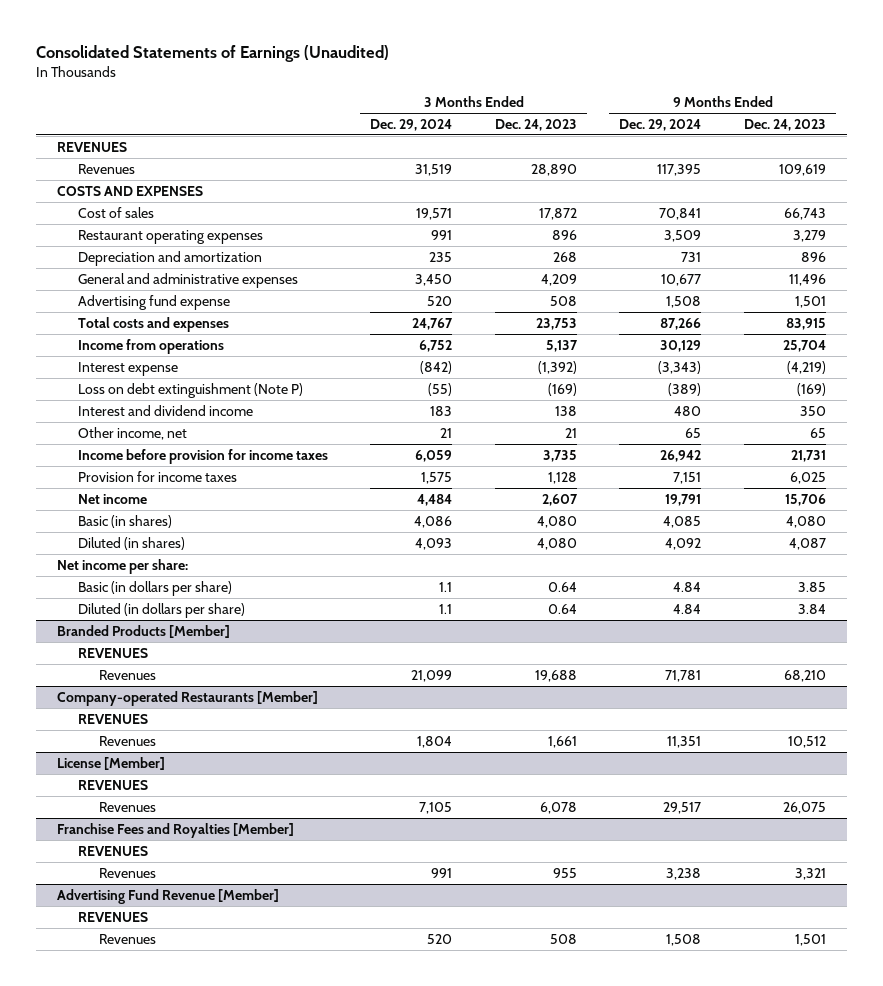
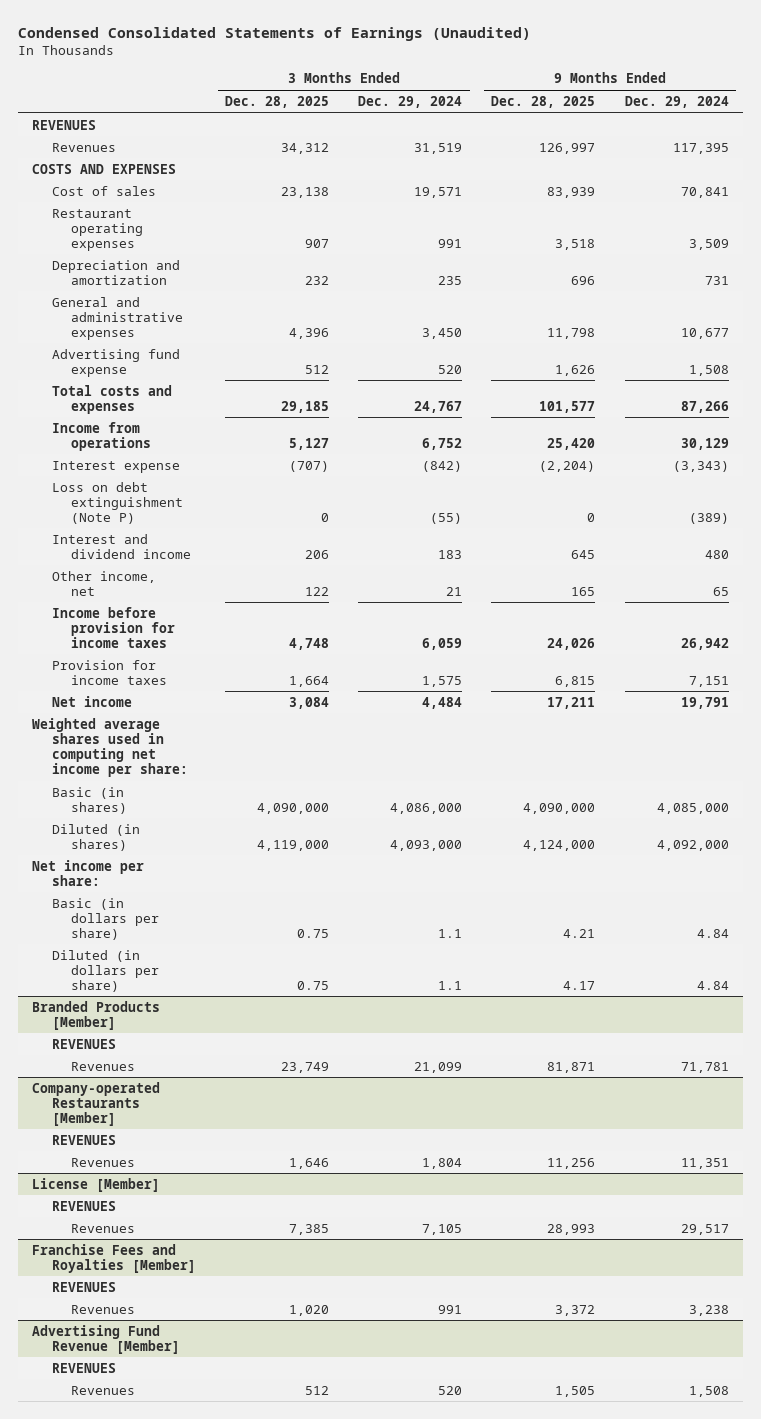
- Consolidated Statements of Earnings (Unaudited)
+ Condensed Consolidated Statements of Earnings (Unaudited)
- | 3 Months Ended Dec. 29, 2024 | 3 Months Ended Dec. 24, 2023 | 9 Months Ended Dec. 29, 2024 | 9 Months Ended Dec. 24, 2023
+ | 3 Months Ended Dec. 28, 2025 | 3 Months Ended Dec. 29, 2024 | 9 Months Ended Dec. 28, 2025 | 9 Months Ended Dec. 29, 2024
- Basic (in shares) | 4,086 | 4,080 | 4,085 | 4,080
- Diluted (in shares) | 4,093 | 4,080 | 4,092 | 4,087
+ Weighted average shares used in computing net income per share:
+ Basic (in shares) | 4,090,000 | 4,086,000 | 4,090,000 | 4,085,000
+ Diluted (in shares) | 4,119,000 | 4,093,000 | 4,124,000 | 4,092,000

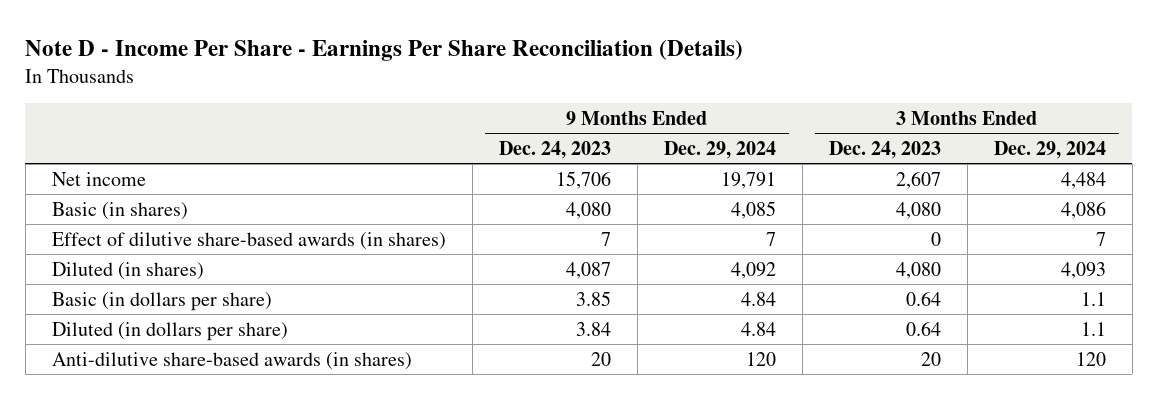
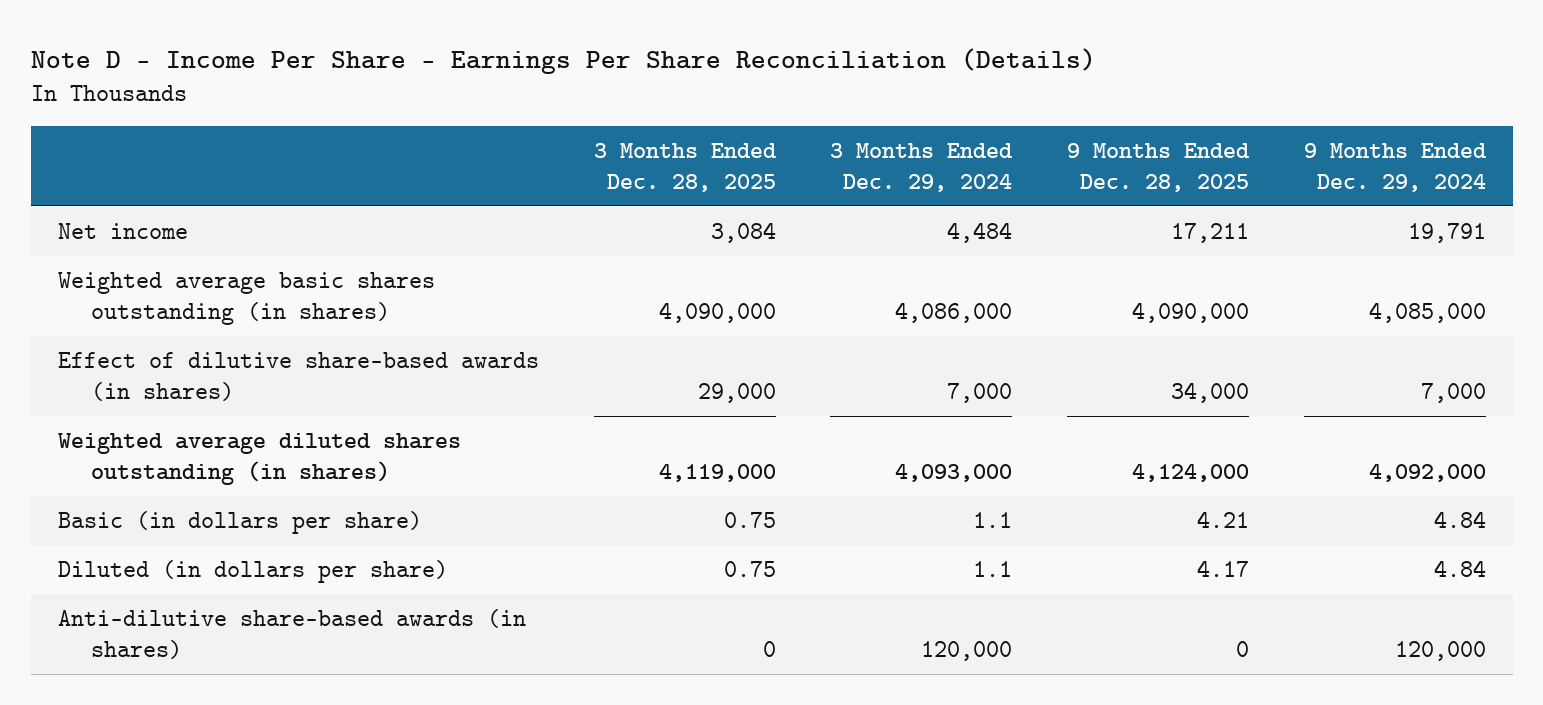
- | 9 Months Ended Dec. 24, 2023 | 9 Months Ended Dec. 29, 2024 | 3 Months Ended Dec. 24, 2023 | 3 Months Ended Dec. 29, 2024
+ | 3 Months Ended Dec. 28, 2025 | 3 Months Ended Dec. 29, 2024 | 9 Months Ended Dec. 28, 2025 | 9 Months Ended Dec. 29, 2024
- Basic (in shares) | 4,080 | 4,085 | 4,080 | 4,086
- Effect of dilutive share-based awards (in shares) | 7 | 7 | 0 | 7
- Diluted (in shares) | 4,087 | 4,092 | 4,080 | 4,093
+ Weighted average basic shares outstanding (in shares) | 4,090,000 | 4,086,000 | 4,090,000 | 4,085,000
+ Effect of dilutive share-based awards (in shares) | 29,000 | 7,000 | 34,000 | 7,000
+ Weighted average diluted shares outstanding (in shares) | 4,119,000 | 4,093,000 | 4,124,000 | 4,092,000
- Anti-dilutive share-based awards (in shares) | 20 | 120 | 20 | 120
+ Anti-dilutive share-based awards (in shares) | 0 | 120,000 | 0 | 120,000

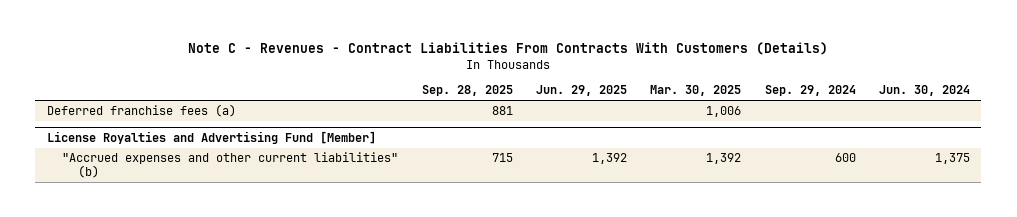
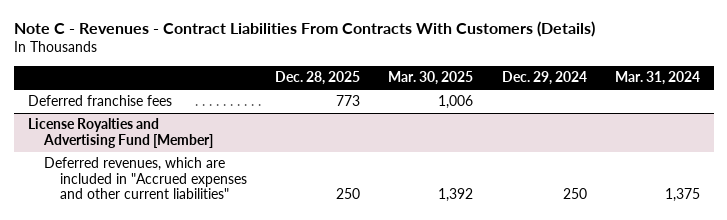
- | Sep. 28, 2025 | Jun. 29, 2025 | Mar. 30, 2025 | Sep. 29, 2024 | Jun. 30, 2024
+ | Dec. 28, 2025 | Mar. 30, 2025 | Dec. 29, 2024 | Mar. 31, 2024
- Deferred franchise fees (a) | 881 | | 1,006 | |
+ Deferred franchise fees | 773 | 1,006 | |
@ License Royalties and Advertising Fund [Member]
- "Accrued expenses and other current liabilities" (b) | 715 | 1,392 | 1,392 | 600 | 1,375
+ Deferred revenues, which are included in "Accrued expenses and other current liabilities" | 250 | 1,392 | 250 | 1,375

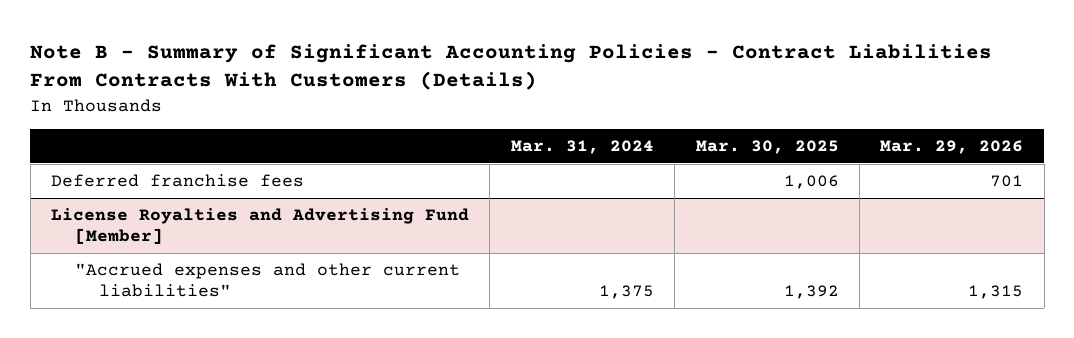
- Note C - Revenues - Contract Liabilities From Contracts With Customers (Details)
+ Note B - Summary of Significant Accounting Policies - Contract Liabilities From Contracts With Customers (Details)
- | Dec. 28, 2025 | Mar. 30, 2025 | Dec. 29, 2024 | Mar. 31, 2024
+ | Mar. 31, 2024 | Mar. 30, 2025 | Mar. 29, 2026
@ License Royalties and Advertising Fund [Member]
- Deferred revenues, which are included in "Accrued expenses and other current liabilities" | 250 | 1,392 | 250 | 1,375
+ "Accrued expenses and other current liabilities" | 1,375 | 1,392 | 1,315

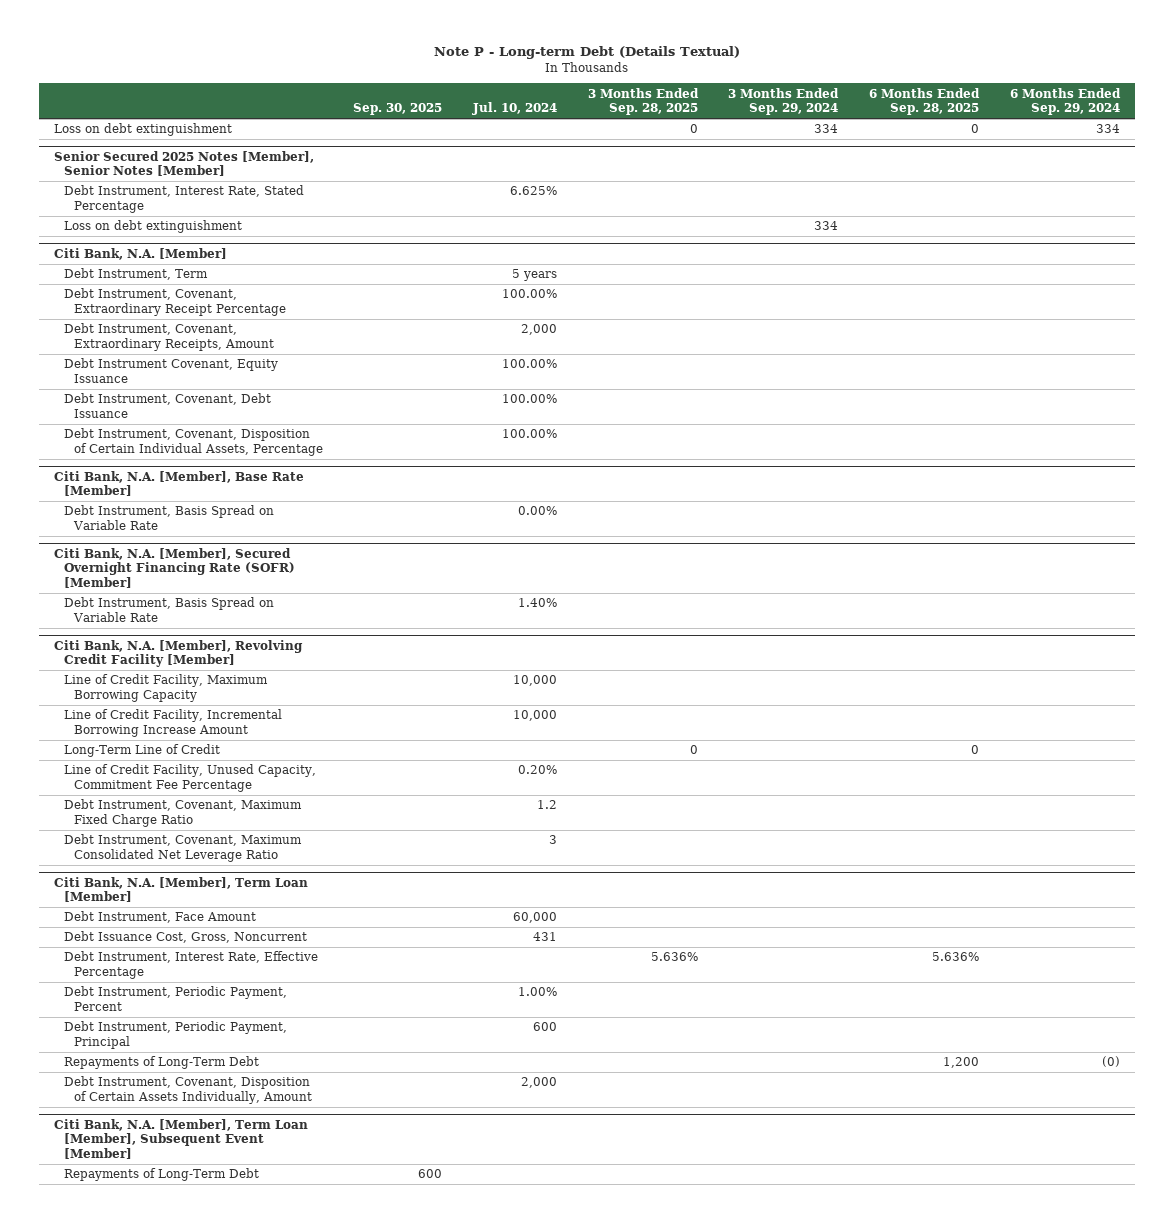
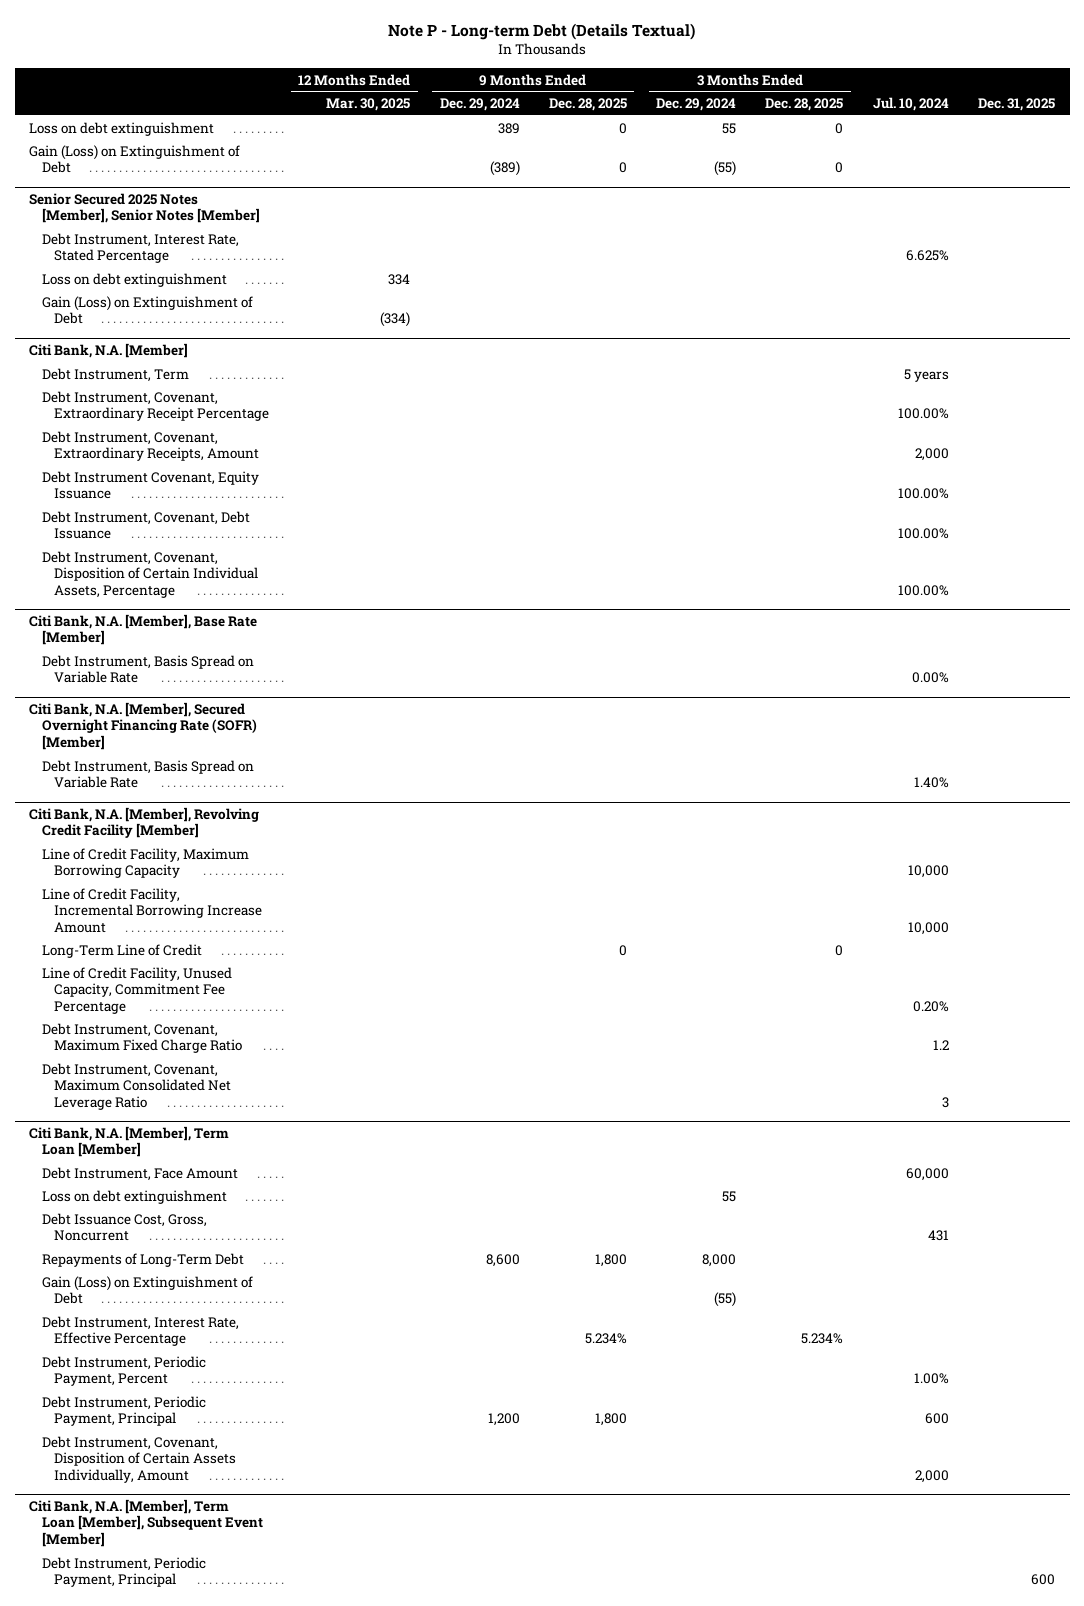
- | Sep. 30, 2025 | Jul. 10, 2024 | 3 Months Ended Sep. 28, 2025 | 3 Months Ended Sep. 29, 2024 | 6 Months Ended Sep. 28, 2025 | 6 Months Ended Sep. 29, 2024
+ | 12 Months Ended Mar. 30, 2025 | 9 Months Ended Dec. 29, 2024 | 9 Months Ended Dec. 28, 2025 | 3 Months Ended Dec. 29, 2024 | 3 Months Ended Dec. 28, 2025 | Jul. 10, 2024 | Dec. 31, 2025
+ Gain (Loss) on Extinguishment of Debt | | (389) | 0 | (55) | 0 | |
@ Senior Secured 2025 Notes [Member], Senior Notes [Member]
+ Gain (Loss) on Extinguishment of Debt | (334) | | | | | |
@ Citi Bank, N.A. [Member], Term Loan [Member]
+ Loss on debt extinguishment | | | | 55 | | |
moved up: Repayments of Long-Term Debt | | 8,600 | 1,800 | 8,000 | | |
+ Gain (Loss) on Extinguishment of Debt | | | | (55) | | |
@ Citi Bank, N.A. [Member], Term Loan [Member], Subsequent Event [Member]
- Repayments of Long-Term Debt | 600 | | | | |
+ Debt Instrument, Periodic Payment, Principal | | | | | | | 600

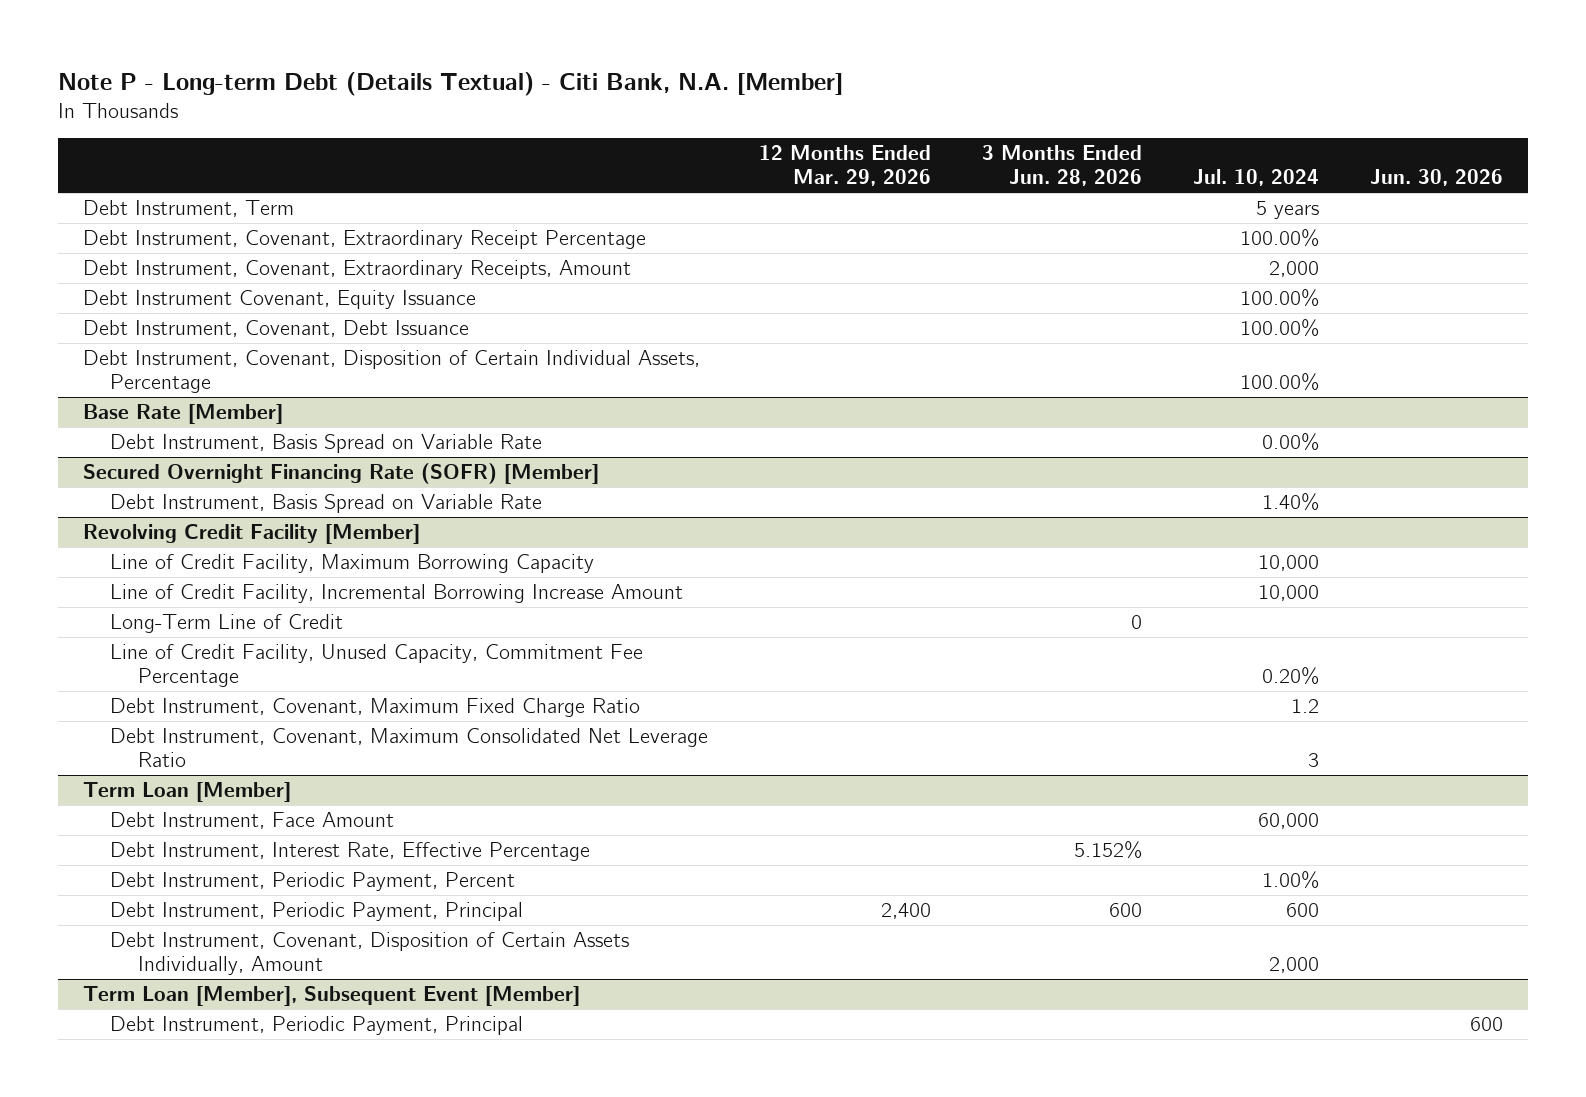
- Note P - Long-term Debt (Details Textual)
+ Note P - Long-term Debt (Details Textual) - Citi Bank, N.A. [Member]
- | 12 Months Ended Mar. 30, 2025 | 9 Months Ended Dec. 29, 2024 | 9 Months Ended Dec. 28, 2025 | 3 Months Ended Dec. 29, 2024 | 3 Months Ended Dec. 28, 2025 | Jul. 10, 2024 | Dec. 31, 2025
+ | 12 Months Ended Mar. 29, 2026 | 3 Months Ended Jun. 28, 2026 | Jul. 10, 2024 | Jun. 30, 2026
- Loss on debt extinguishment | | 389 | 0 | 55 | 0 | |
- Gain (Loss) on Extinguishment of Debt | | (389) | 0 | (55) | 0 | |
- Senior Secured 2025 Notes [Member], Senior Notes [Member]
- Debt Instrument, Interest Rate, Stated Percentage | | | | | | 6.625% |
- Loss on debt extinguishment | 334 | | | | | |
- Gain (Loss) on Extinguishment of Debt | (334) | | | | | |
- Citi Bank, N.A. [Member]
- Citi Bank, N.A. [Member], Base Rate [Member]
+ Base Rate [Member]
- Citi Bank, N.A. [Member], Secured Overnight Financing Rate (SOFR) [Member]
+ Secured Overnight Financing Rate (SOFR) [Member]
- Citi Bank, N.A. [Member], Revolving Credit Facility [Member]
+ Revolving Credit Facility [Member]
- Citi Bank, N.A. [Member], Term Loan [Member]
+ Term Loan [Member]
- Loss on debt extinguishment | | | | 55 | | |
- Debt Issuance Cost, Gross, Noncurrent | | | | | | 431 |
- Repayments of Long-Term Debt | | 8,600 | 1,800 | 8,000 | | |
- Gain (Loss) on Extinguishment of Debt | | | | (55) | | |
- Citi Bank, N.A. [Member], Term Loan [Member], Subsequent Event [Member]
+ Term Loan [Member], Subsequent Event [Member]

